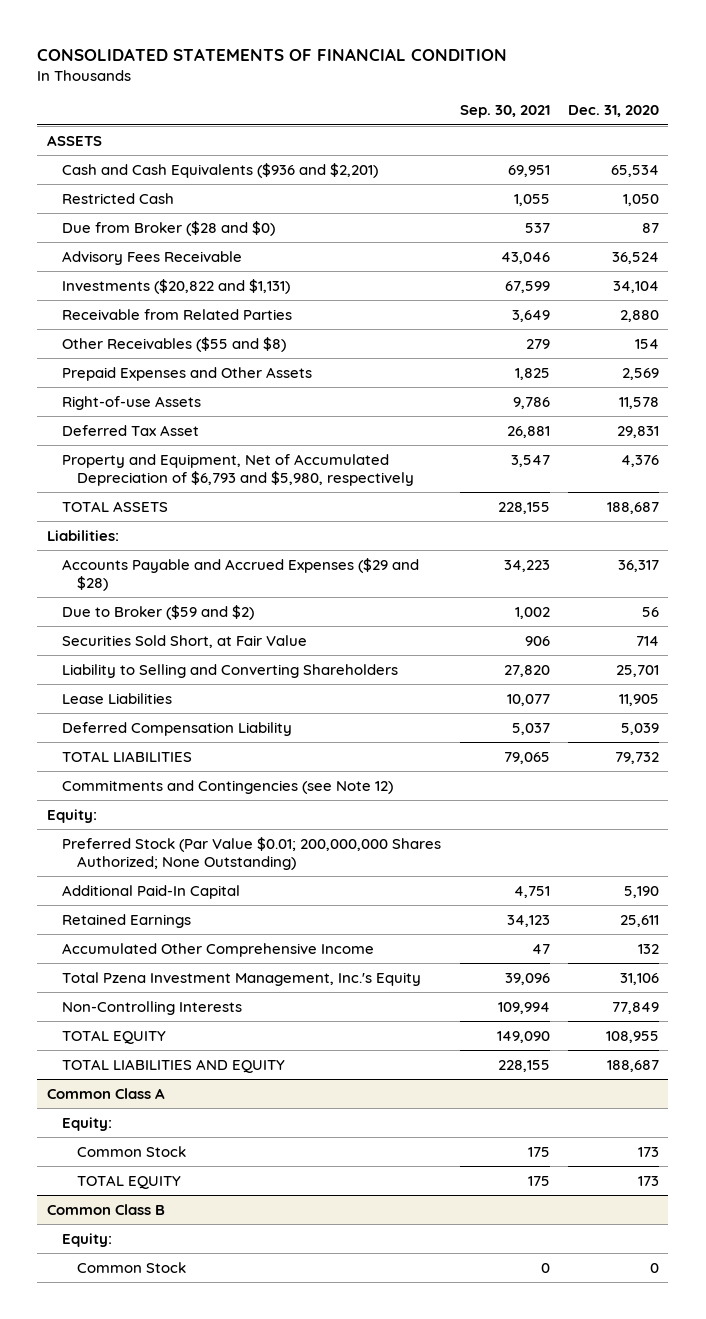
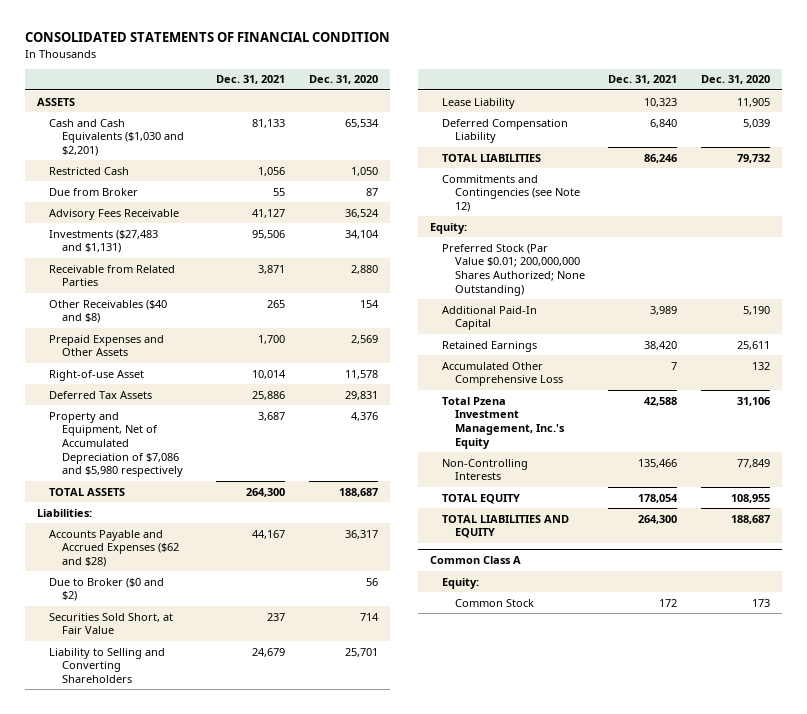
- | Sep. 30, 2021 | Dec. 31, 2020
+ | Dec. 31, 2021 | Dec. 31, 2020
- Cash and Cash Equivalents ($936 and $2,201) | 69,951 | 65,534
+ Cash and Cash Equivalents ($1,030 and $2,201) | 81,133 | 65,534
- Due from Broker ($28 and $0) | 537 | 87
+ Due from Broker | 55 | 87
- Investments ($20,822 and $1,131) | 67,599 | 34,104
+ Investments ($27,483 and $1,131) | 95,506 | 34,104
- Other Receivables ($55 and $8) | 279 | 154
+ Other Receivables ($40 and $8) | 265 | 154
- Right-of-use Assets | 9,786 | 11,578
- Deferred Tax Asset | 26,881 | 29,831
- Property and Equipment, Net of Accumulated Depreciation of $6,793 and $5,980, respectively | 3,547 | 4,376
+ Right-of-use Asset | 10,014 | 11,578
+ Deferred Tax Assets | 25,886 | 29,831
+ Property and Equipment, Net of Accumulated Depreciation of $7,086 and $5,980 respectively | 3,687 | 4,376
- Accounts Payable and Accrued Expenses ($29 and $28) | 34,223 | 36,317
- Due to Broker ($59 and $2) | 1,002 | 56
+ Accounts Payable and Accrued Expenses ($62 and $28) | 44,167 | 36,317
+ Due to Broker ($0 and $2) | | 56
- Lease Liabilities | 10,077 | 11,905
+ Lease Liability | 10,323 | 11,905
- Accumulated Other Comprehensive Income | 47 | 132
+ Accumulated Other Comprehensive Loss | 7 | 132
@ Common Class A
- TOTAL EQUITY | 175 | 173
- Common Class B
- Equity:
- Common Stock | 0 | 0

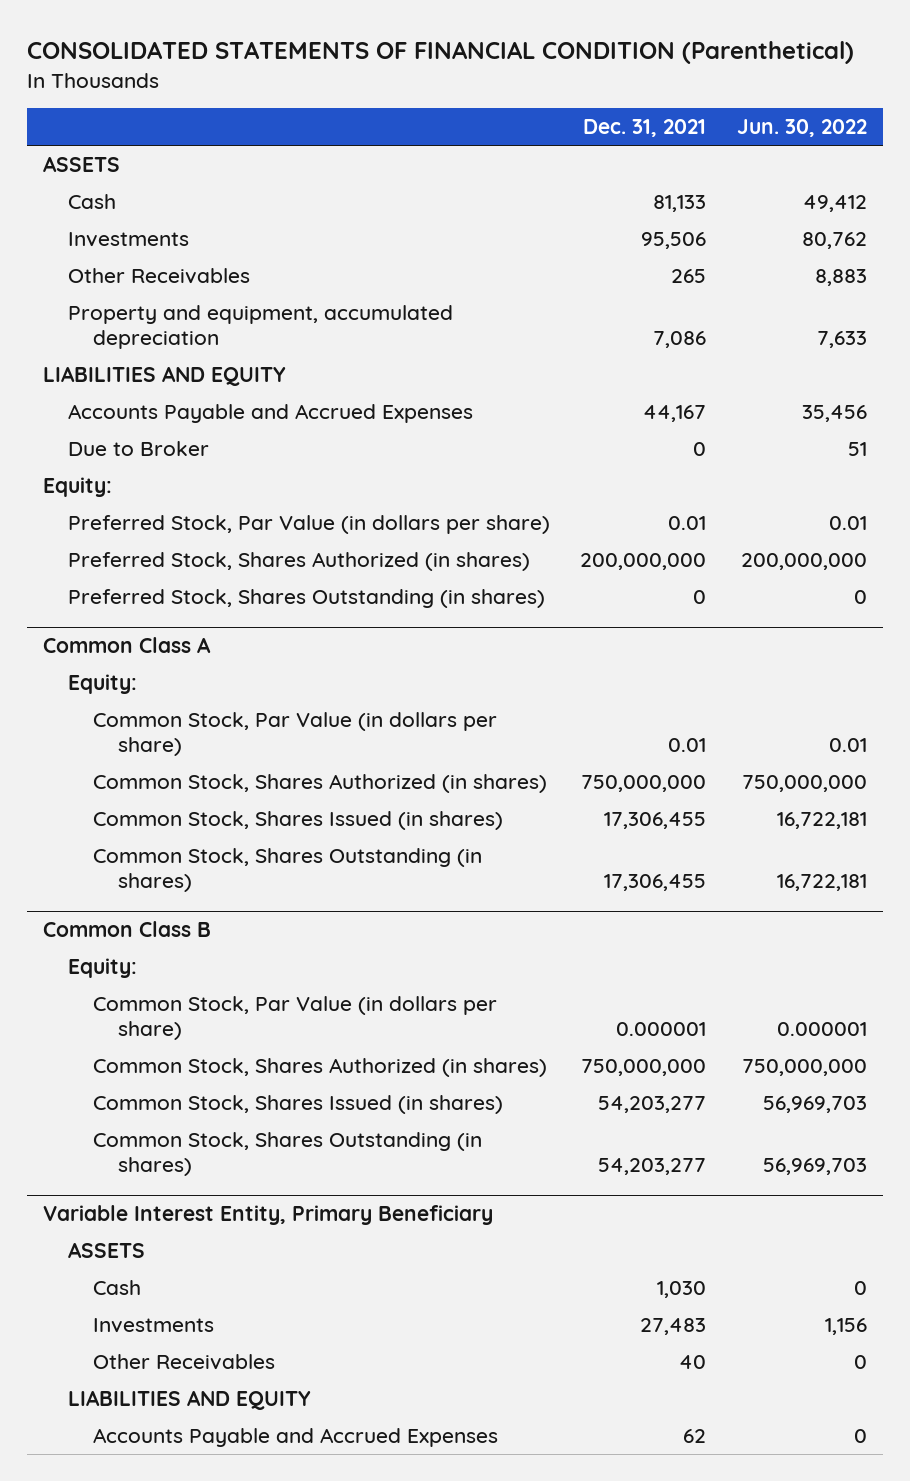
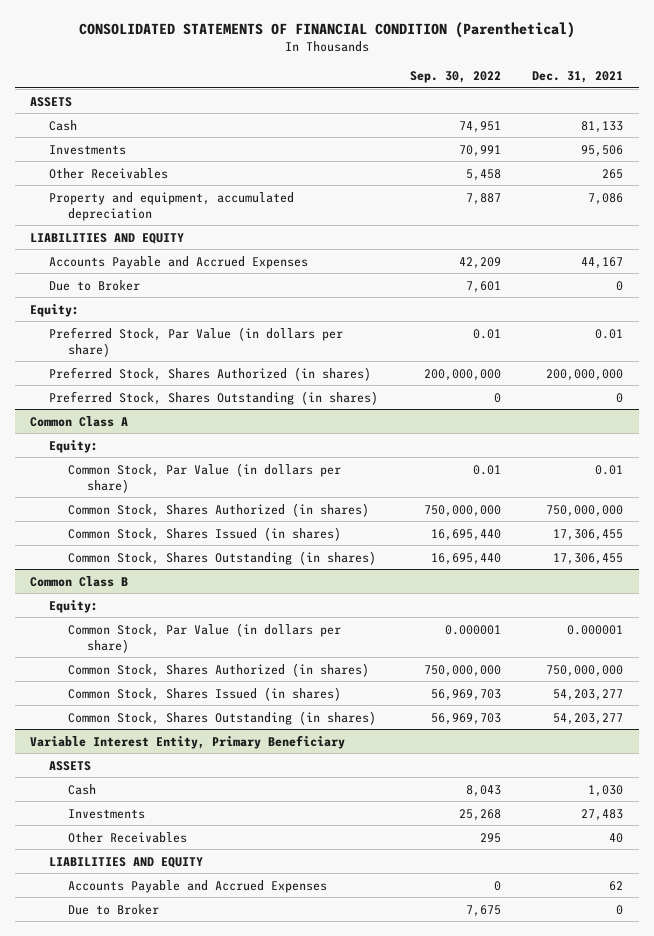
- | Dec. 31, 2021 | Jun. 30, 2022
+ | Sep. 30, 2022 | Dec. 31, 2021
@ Variable Interest Entity, Primary Beneficiary
+ Due to Broker | 7,675 | 0

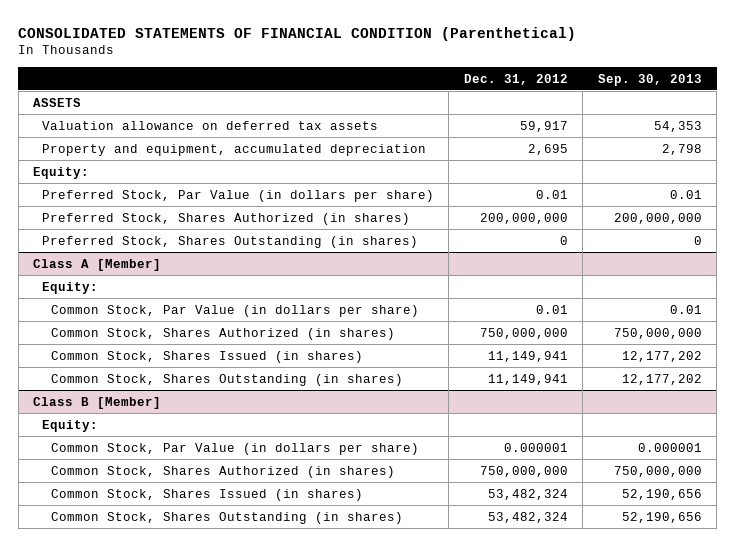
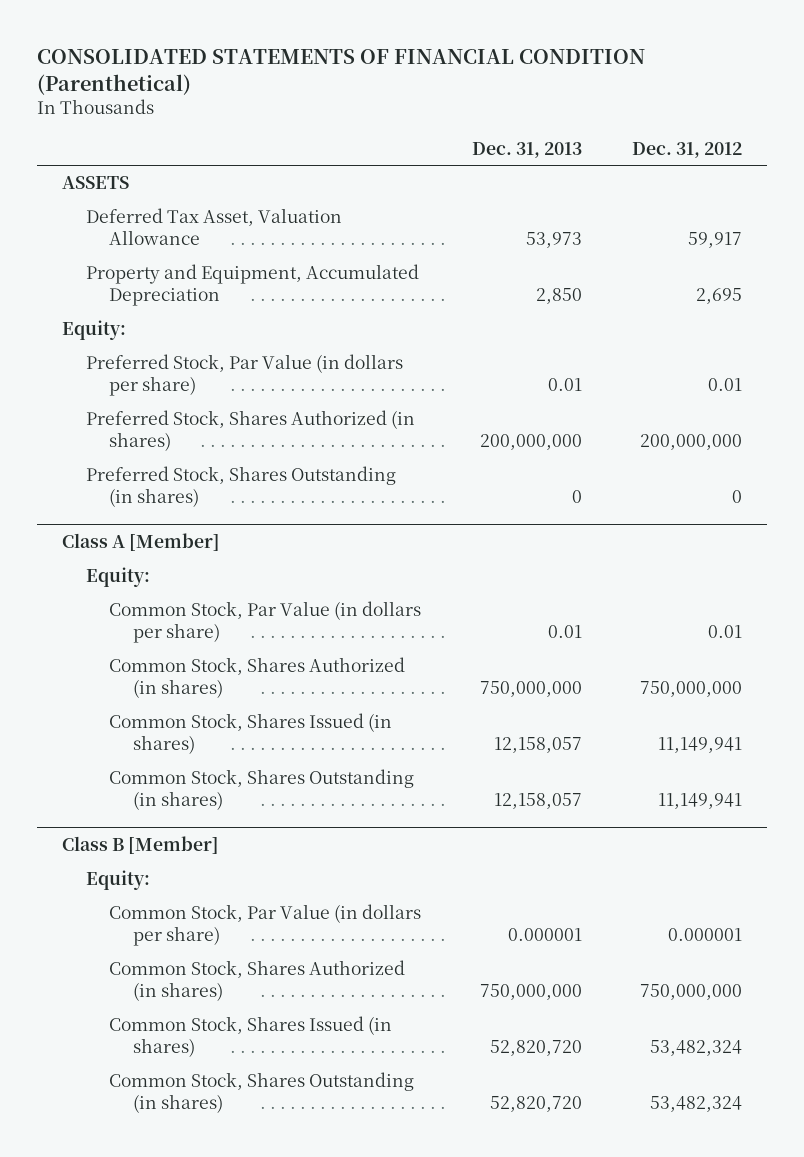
- | Dec. 31, 2012 | Sep. 30, 2013
+ | Dec. 31, 2013 | Dec. 31, 2012
- Valuation allowance on deferred tax assets | 59,917 | 54,353
- Property and equipment, accumulated depreciation | 2,695 | 2,798
+ Deferred Tax Asset, Valuation Allowance | 53,973 | 59,917
+ Property and Equipment, Accumulated Depreciation | 2,850 | 2,695

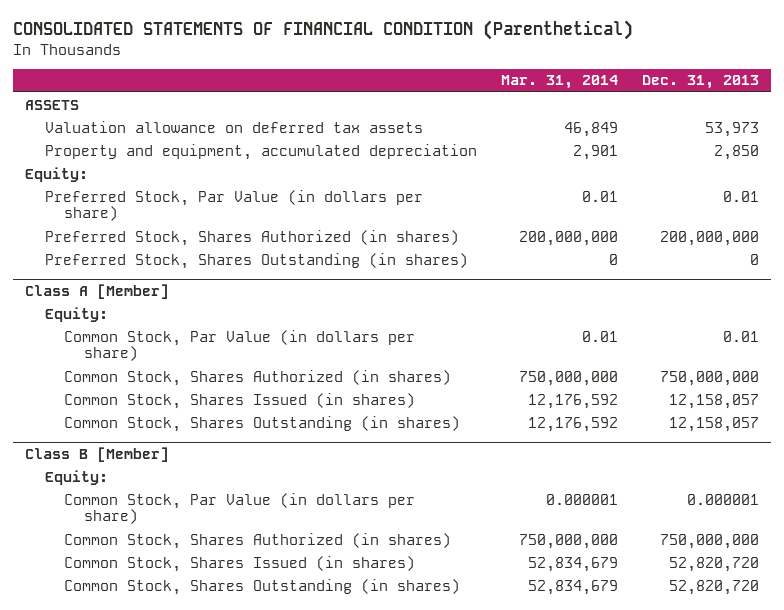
- | Dec. 31, 2013 | Dec. 31, 2012
+ | Mar. 31, 2014 | Dec. 31, 2013
- Deferred Tax Asset, Valuation Allowance | 53,973 | 59,917
- Property and Equipment, Accumulated Depreciation | 2,850 | 2,695
+ Valuation allowance on deferred tax assets | 46,849 | 53,973
+ Property and equipment, accumulated depreciation | 2,901 | 2,850

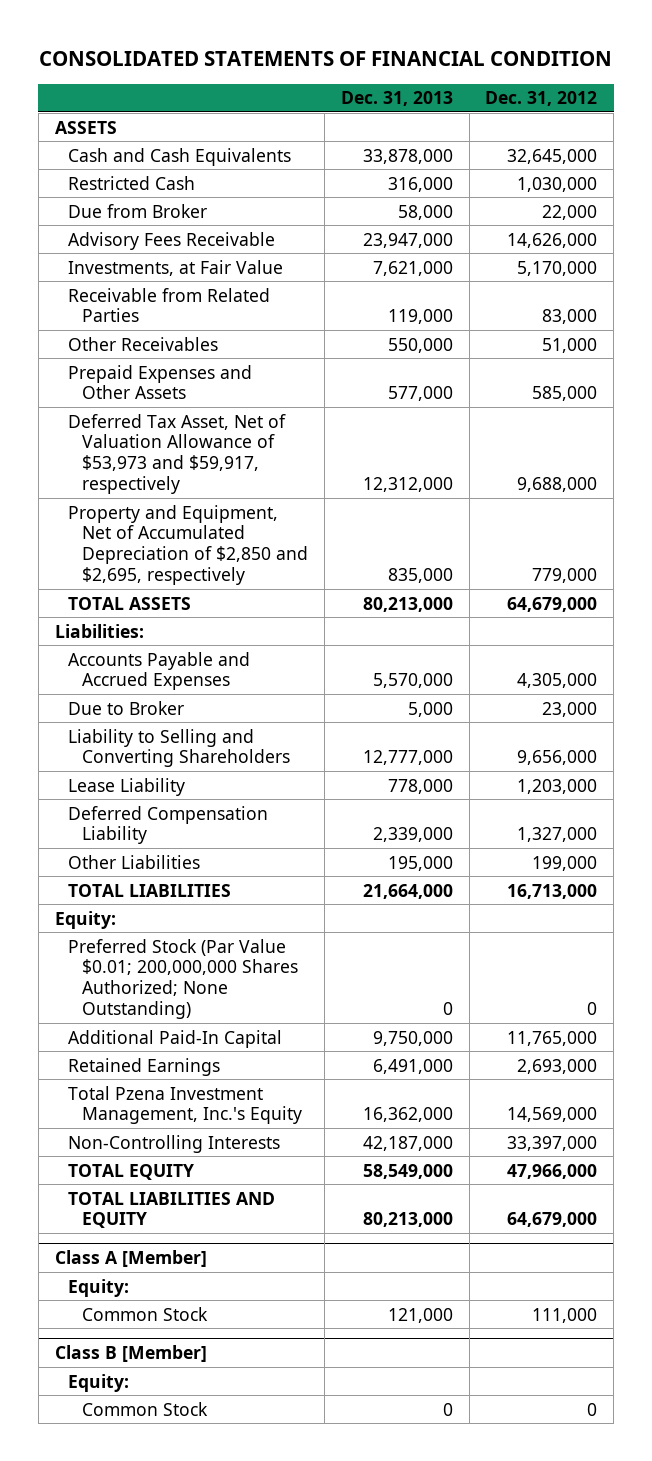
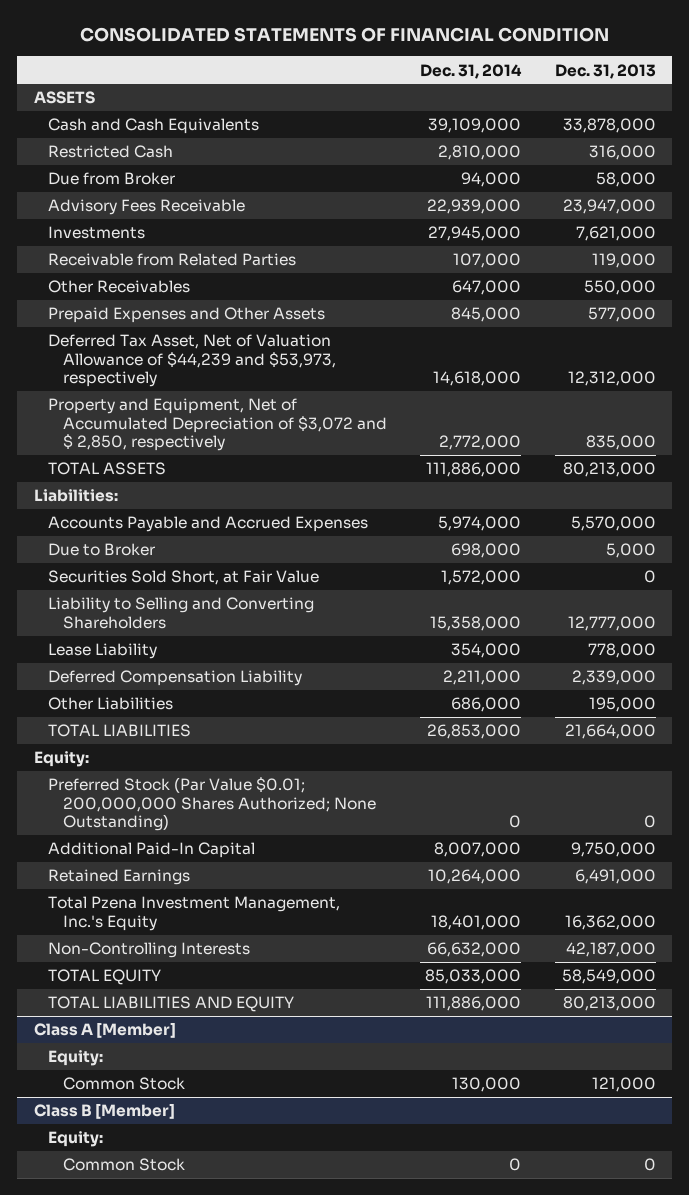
- | Dec. 31, 2013 | Dec. 31, 2012
+ | Dec. 31, 2014 | Dec. 31, 2013
- Investments, at Fair Value | 7,621,000 | 5,170,000
+ Investments | 27,945,000 | 7,621,000
- Deferred Tax Asset, Net of Valuation Allowance of $53,973 and $59,917, respectively | 12,312,000 | 9,688,000
- Property and Equipment, Net of Accumulated Depreciation of $2,850 and $2,695, respectively | 835,000 | 779,000
+ Deferred Tax Asset, Net of Valuation Allowance of $44,239 and $53,973, respectively | 14,618,000 | 12,312,000
+ Property and Equipment, Net of Accumulated Depreciation of $3,072 and $ 2,850, respectively | 2,772,000 | 835,000
+ Securities Sold Short, at Fair Value | 1,572,000 | 0

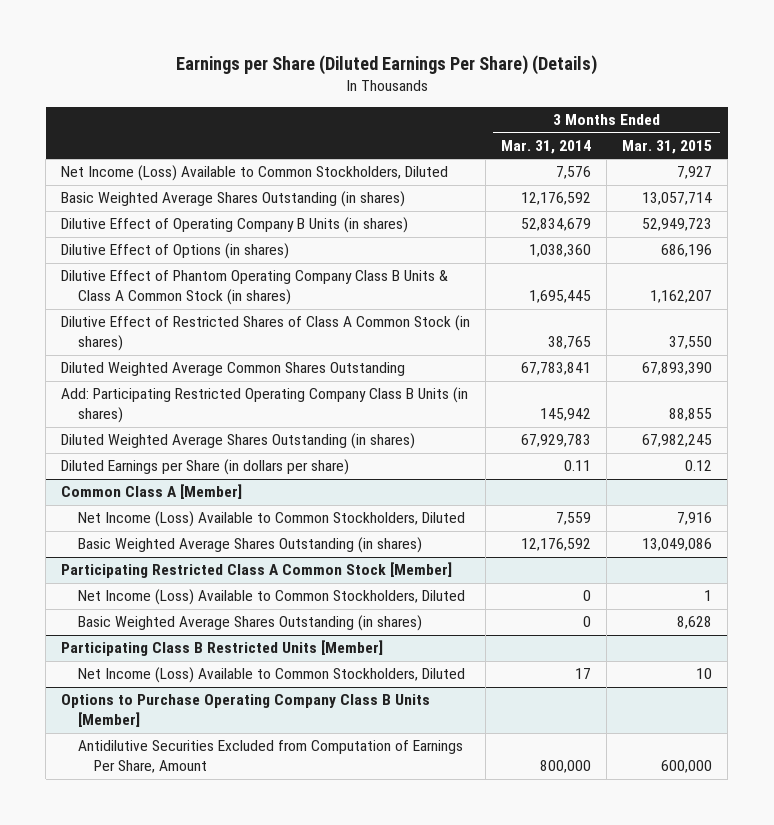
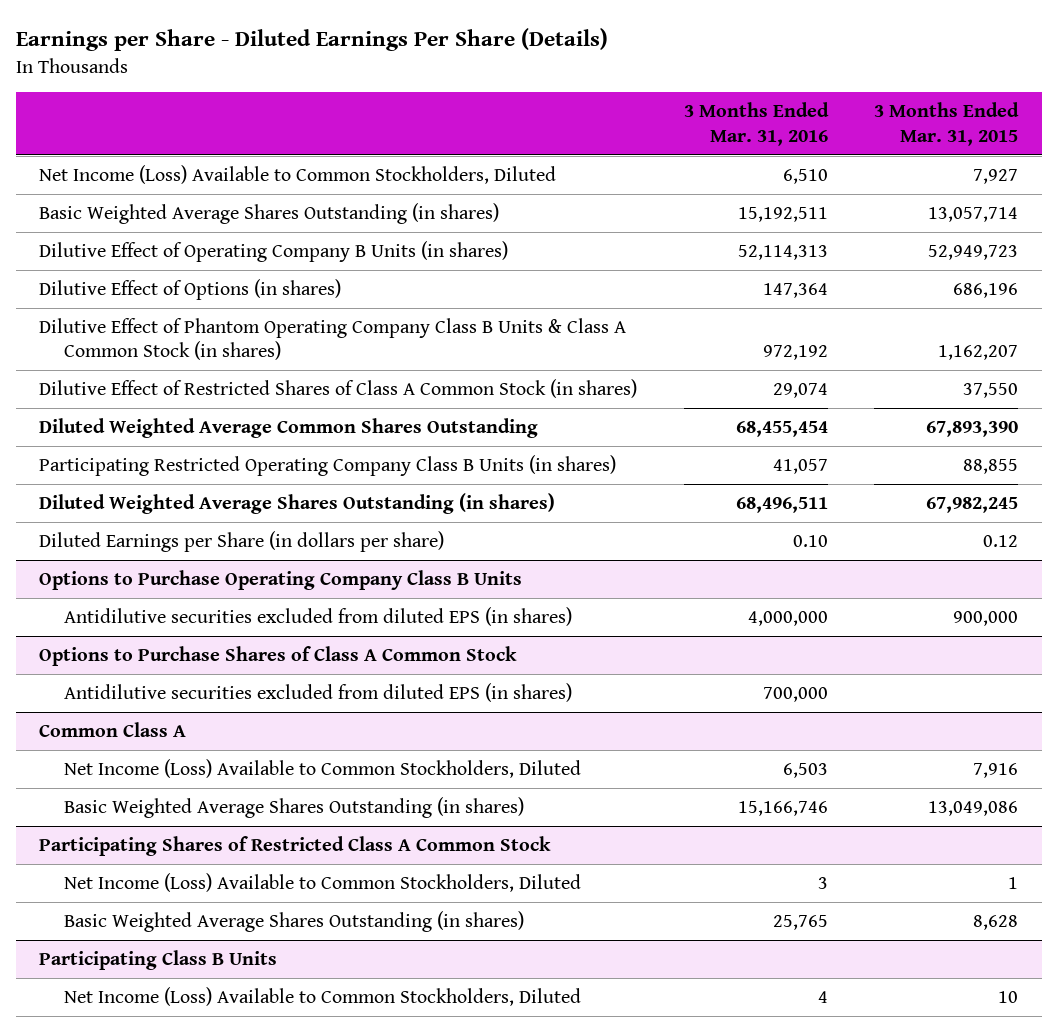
- Earnings per Share (Diluted Earnings Per Share) (Details)
+ Earnings per Share - Diluted Earnings Per Share (Details)
- | 3 Months Ended Mar. 31, 2014 | 3 Months Ended Mar. 31, 2015
+ | 3 Months Ended Mar. 31, 2016 | 3 Months Ended Mar. 31, 2015
- Add: Participating Restricted Operating Company Class B Units (in shares) | 145,942 | 88,855
+ Participating Restricted Operating Company Class B Units (in shares) | 41,057 | 88,855
- Common Class A [Member]
+ Options to Purchase Operating Company Class B Units
+ Antidilutive securities excluded from diluted EPS (in shares) | 4,000,000 | 900,000
+ Options to Purchase Shares of Class A Common Stock
+ Antidilutive securities excluded from diluted EPS (in shares) | 700,000 |
+ Common Class A
- Participating Restricted Class A Common Stock [Member]
+ Participating Shares of Restricted Class A Common Stock
- Participating Class B Restricted Units [Member]
+ Participating Class B Units
- Options to Purchase Operating Company Class B Units [Member]
- Antidilutive Securities Excluded from Computation of Earnings Per Share, Amount | 800,000 | 600,000

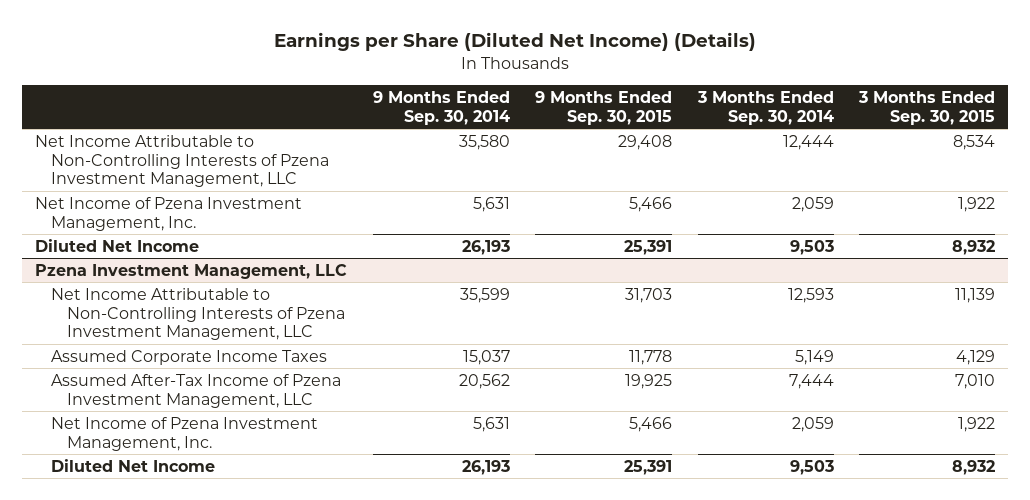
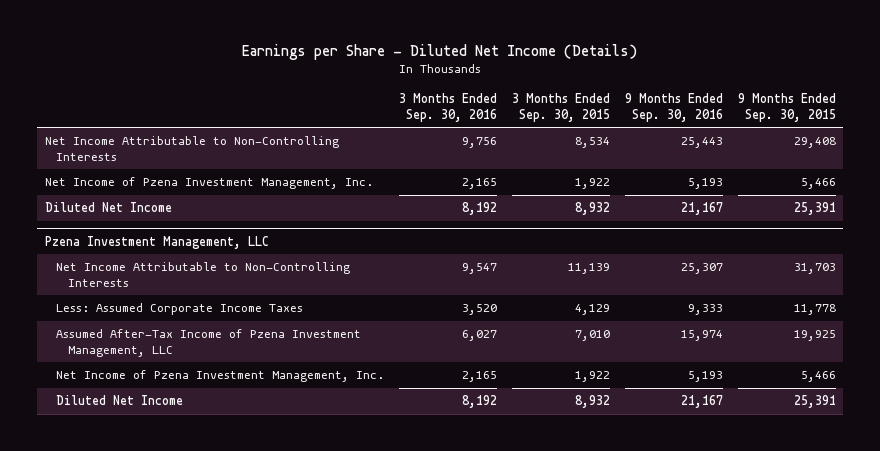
- Earnings per Share (Diluted Net Income) (Details)
+ Earnings per Share - Diluted Net Income (Details)
- | 9 Months Ended Sep. 30, 2014 | 9 Months Ended Sep. 30, 2015 | 3 Months Ended Sep. 30, 2014 | 3 Months Ended Sep. 30, 2015
+ | 3 Months Ended Sep. 30, 2016 | 3 Months Ended Sep. 30, 2015 | 9 Months Ended Sep. 30, 2016 | 9 Months Ended Sep. 30, 2015
- Net Income Attributable to Non-Controlling Interests of Pzena Investment Management, LLC | 35,580 | 29,408 | 12,444 | 8,534
+ Net Income Attributable to Non-Controlling Interests | 9,756 | 8,534 | 25,443 | 29,408
@ Pzena Investment Management, LLC
- Net Income Attributable to Non-Controlling Interests of Pzena Investment Management, LLC | 35,599 | 31,703 | 12,593 | 11,139
- Assumed Corporate Income Taxes | 15,037 | 11,778 | 5,149 | 4,129
+ Net Income Attributable to Non-Controlling Interests | 9,547 | 11,139 | 25,307 | 31,703
+ Less: Assumed Corporate Income Taxes | 3,520 | 4,129 | 9,333 | 11,778

